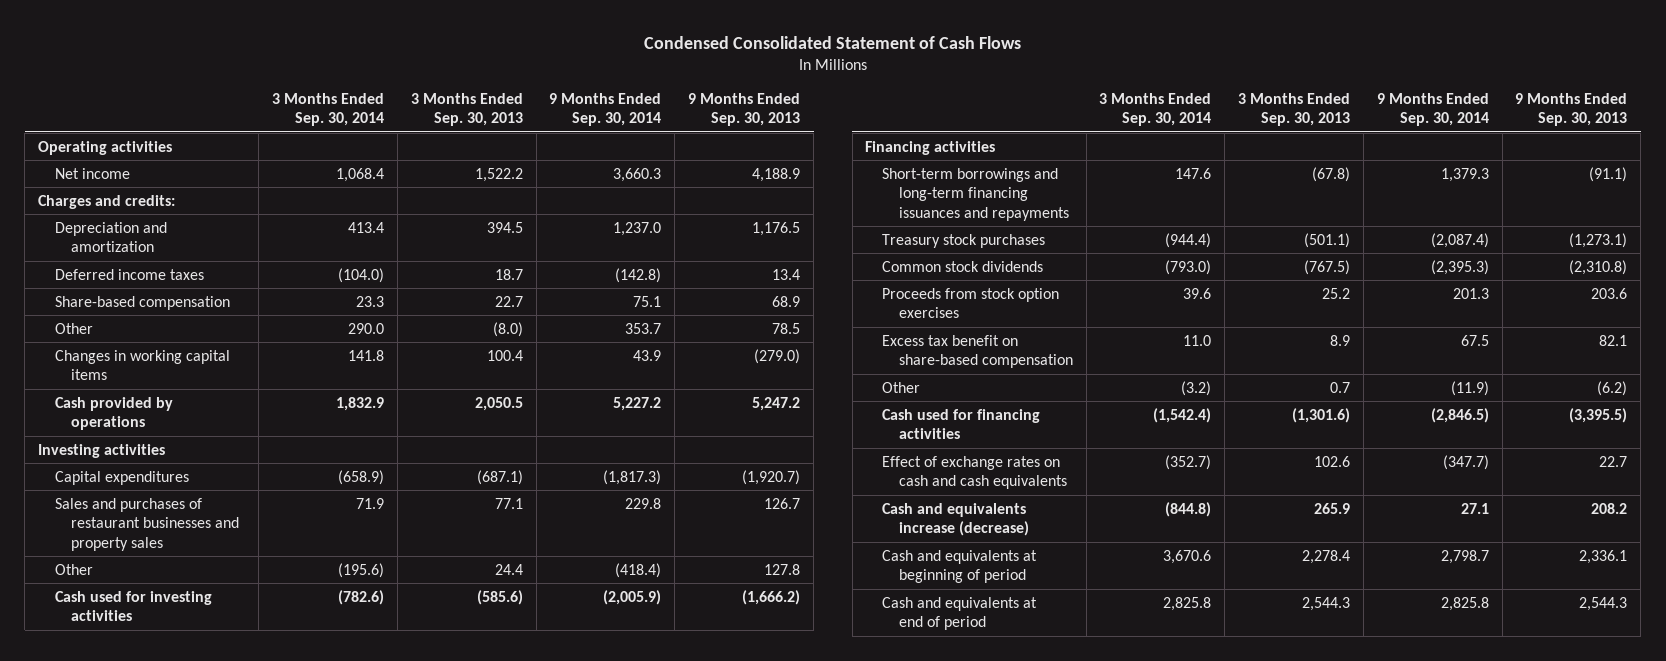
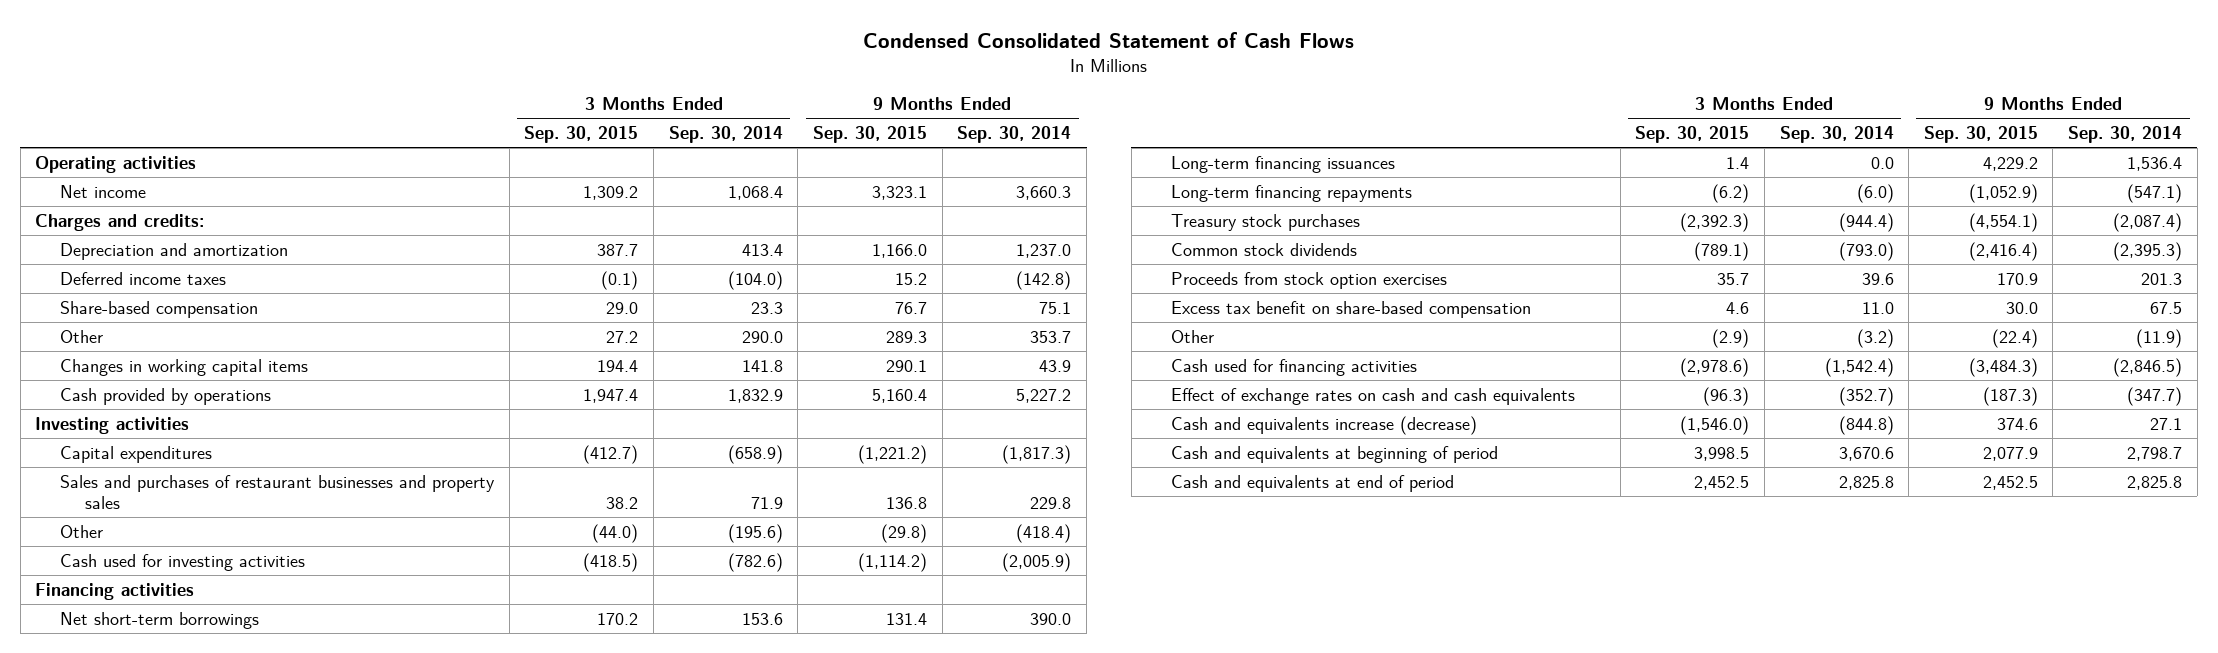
- | 3 Months Ended Sep. 30, 2014 | 3 Months Ended Sep. 30, 2013 | 9 Months Ended Sep. 30, 2014 | 9 Months Ended Sep. 30, 2013
+ | 3 Months Ended Sep. 30, 2015 | 3 Months Ended Sep. 30, 2014 | 9 Months Ended Sep. 30, 2015 | 9 Months Ended Sep. 30, 2014
- Short-term borrowings and long-term financing issuances and repayments | 147.6 | (67.8) | 1,379.3 | (91.1)
+ Net short-term borrowings | 170.2 | 153.6 | 131.4 | 390.0
+ Long-term financing issuances | 1.4 | 0.0 | 4,229.2 | 1,536.4
+ Long-term financing repayments | (6.2) | (6.0) | (1,052.9) | (547.1)

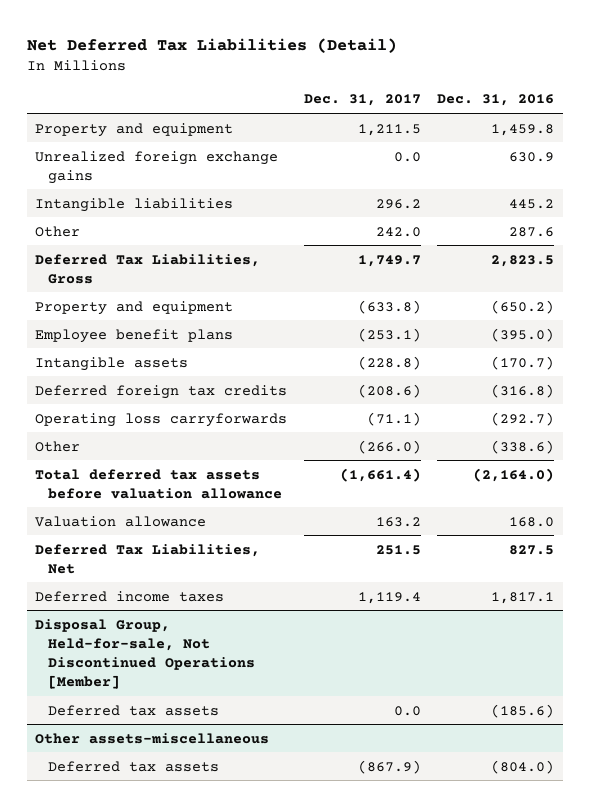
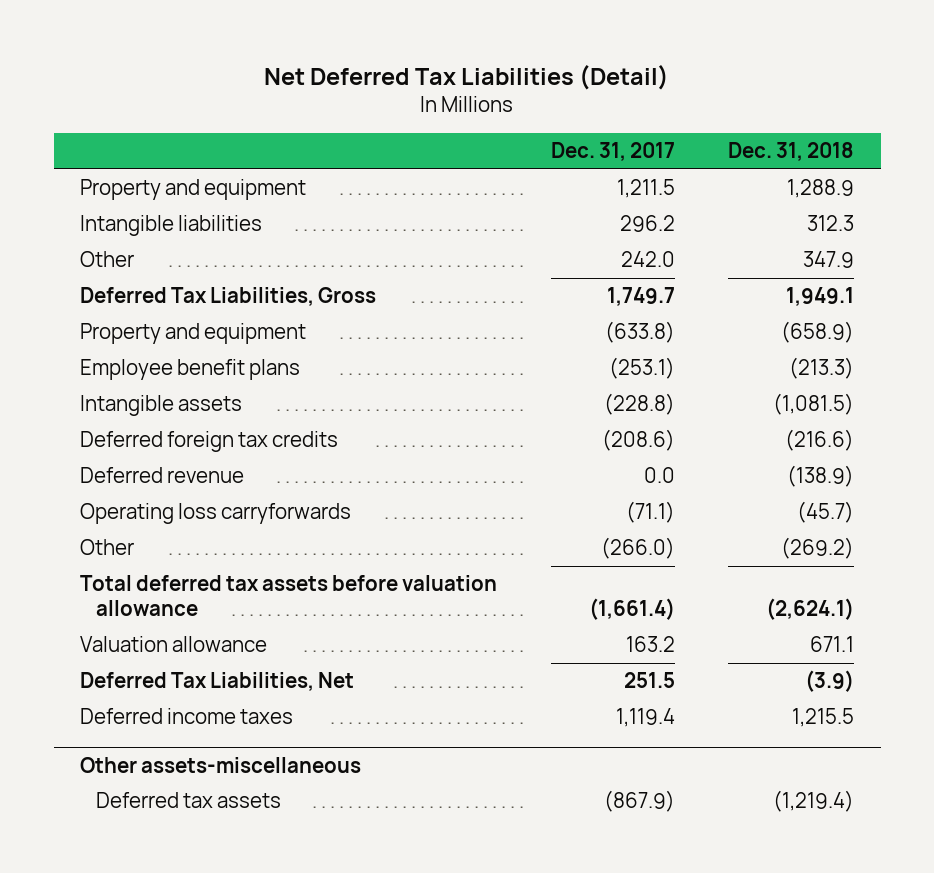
- | Dec. 31, 2017 | Dec. 31, 2016
+ | Dec. 31, 2017 | Dec. 31, 2018
- Unrealized foreign exchange gains | 0.0 | 630.9
+ Deferred revenue | 0.0 | (138.9)
- Disposal Group, Held-for-sale, Not Discontinued Operations [Member]
- Deferred tax assets | 0.0 | (185.6)

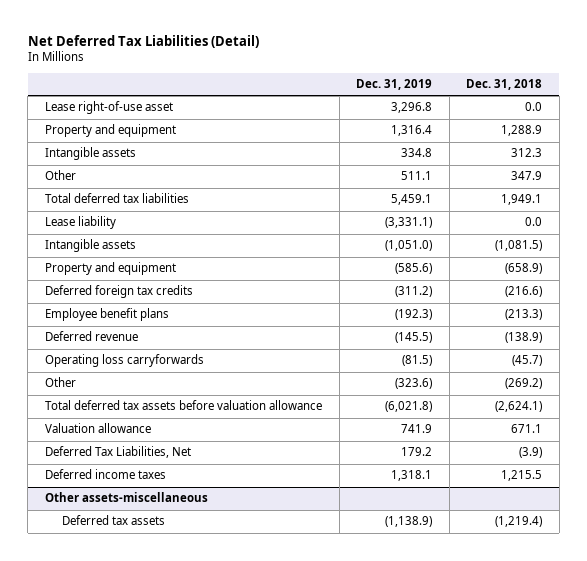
- | Dec. 31, 2017 | Dec. 31, 2018
+ | Dec. 31, 2019 | Dec. 31, 2018
+ Lease right-of-use asset | 3,296.8 | 0.0
- Intangible liabilities | 296.2 | 312.3
+ Intangible assets | 334.8 | 312.3
- Deferred Tax Liabilities, Gross | 1,749.7 | 1,949.1
+ Total deferred tax liabilities | 5,459.1 | 1,949.1
+ Lease liability | (3,331.1) | 0.0
moved down: Property and equipment | (585.6) | (658.9)
moved down: Employee benefit plans | (192.3) | (213.3)

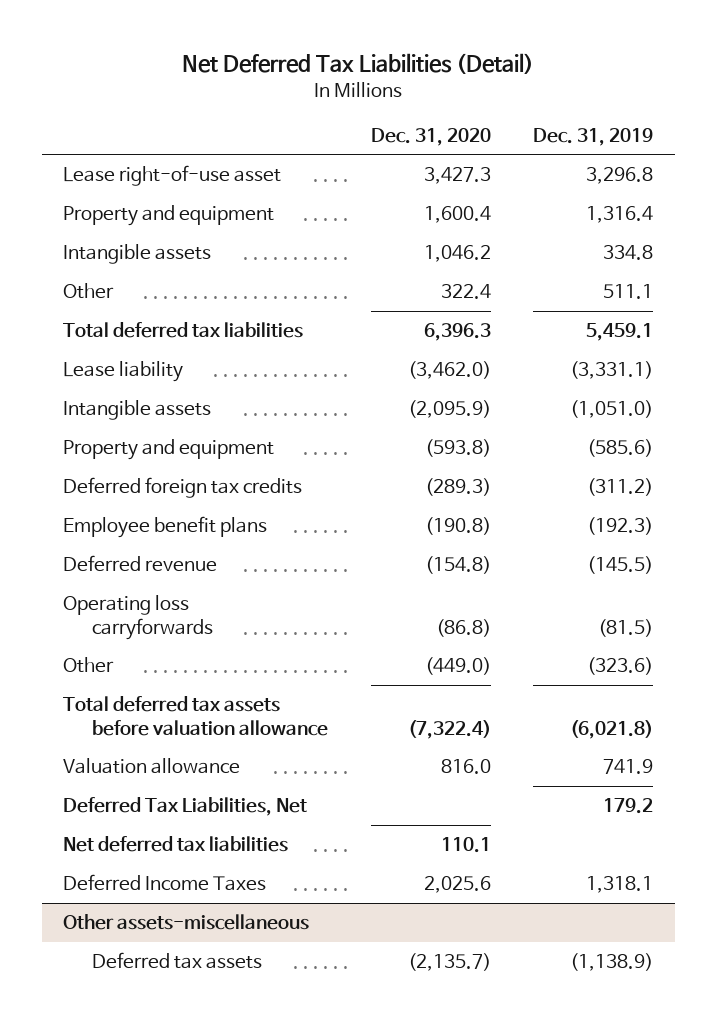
- | Dec. 31, 2019 | Dec. 31, 2018
+ | Dec. 31, 2020 | Dec. 31, 2019
- Deferred income taxes | 1,318.1 | 1,215.5
+ Net deferred tax liabilities | 110.1 |
+ Deferred Income Taxes | 2,025.6 | 1,318.1

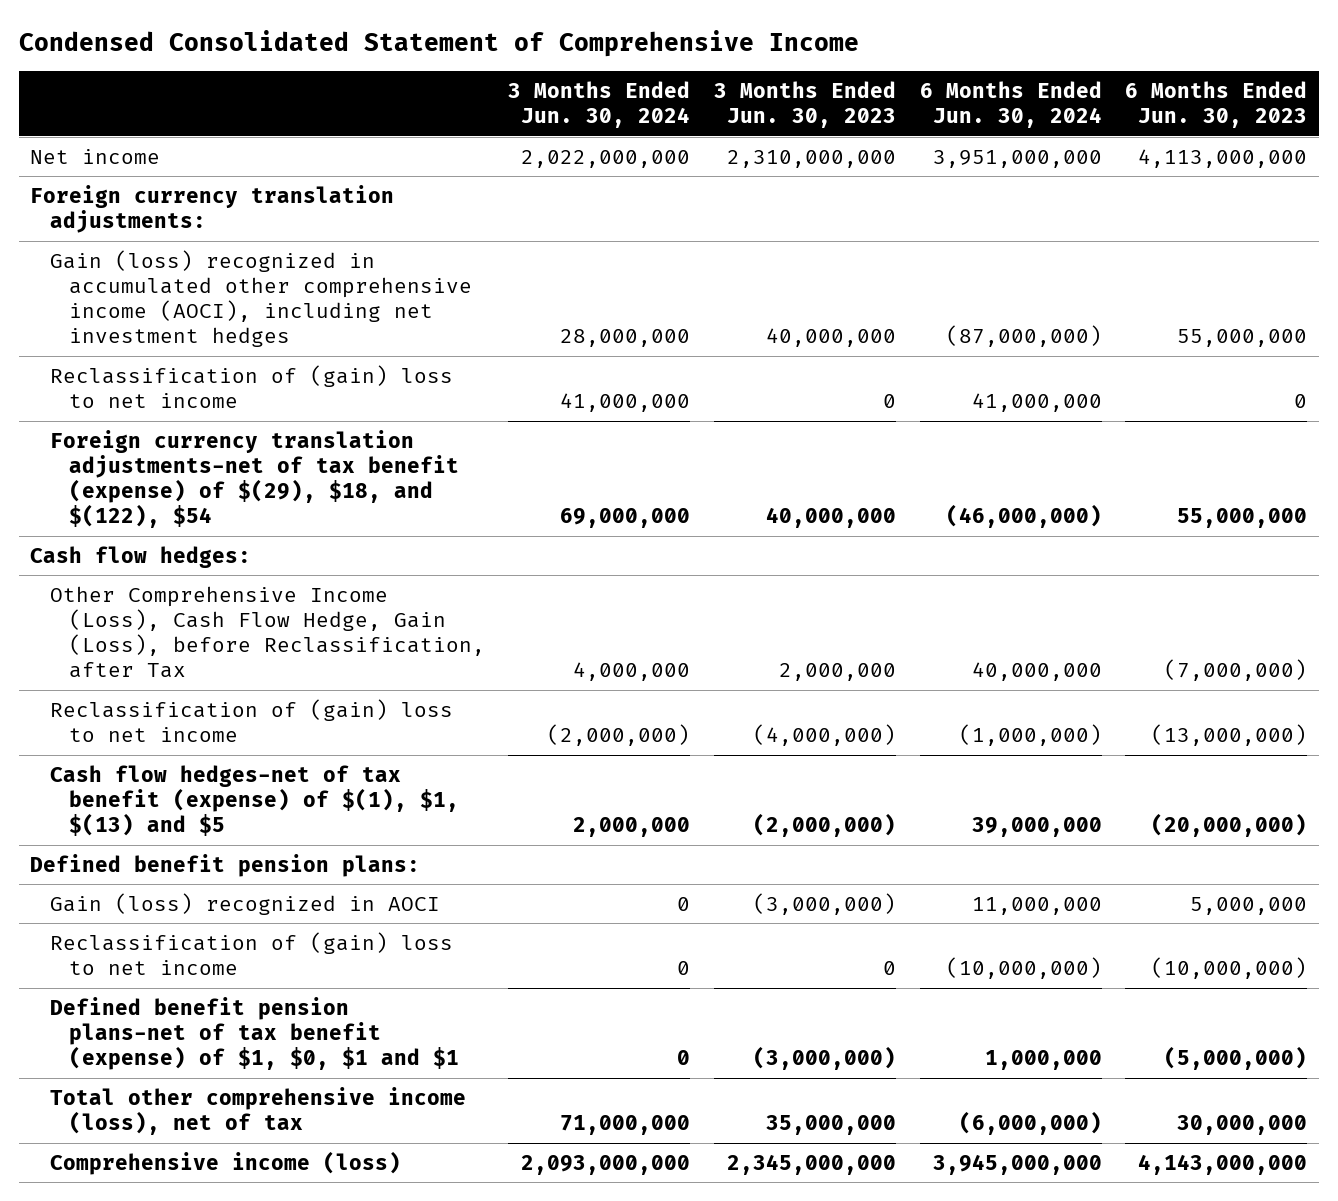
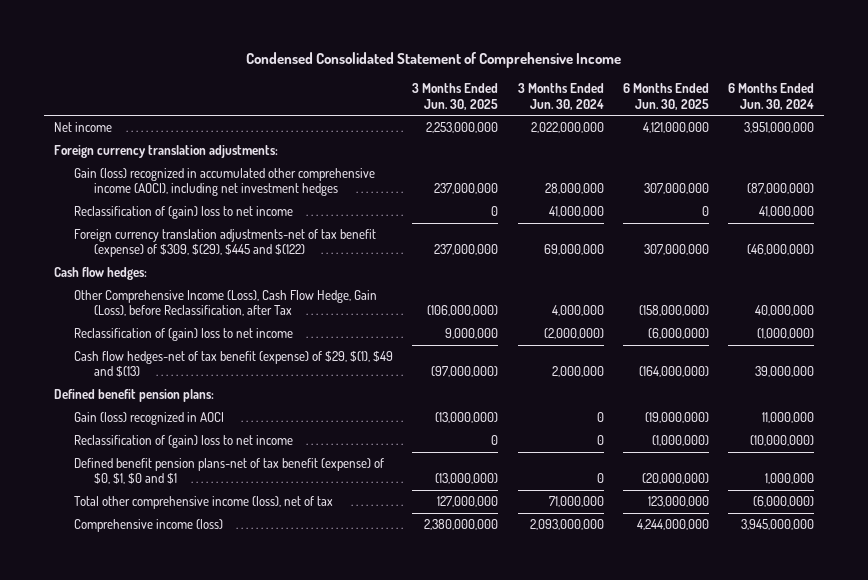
- | 3 Months Ended Jun. 30, 2024 | 3 Months Ended Jun. 30, 2023 | 6 Months Ended Jun. 30, 2024 | 6 Months Ended Jun. 30, 2023
+ | 3 Months Ended Jun. 30, 2025 | 3 Months Ended Jun. 30, 2024 | 6 Months Ended Jun. 30, 2025 | 6 Months Ended Jun. 30, 2024
- Foreign currency translation adjustments-net of tax benefit (expense) of $(29), $18, and $(122), $54 | 69,000,000 | 40,000,000 | (46,000,000) | 55,000,000
+ Foreign currency translation adjustments-net of tax benefit (expense) of $309, $(29), $445 and $(122) | 237,000,000 | 69,000,000 | 307,000,000 | (46,000,000)
- Cash flow hedges-net of tax benefit (expense) of $(1), $1, $(13) and $5 | 2,000,000 | (2,000,000) | 39,000,000 | (20,000,000)
+ Cash flow hedges-net of tax benefit (expense) of $29, $(1), $49 and $(13) | (97,000,000) | 2,000,000 | (164,000,000) | 39,000,000
- Defined benefit pension plans-net of tax benefit (expense) of $1, $0, $1 and $1 | 0 | (3,000,000) | 1,000,000 | (5,000,000)
+ Defined benefit pension plans-net of tax benefit (expense) of $0, $1, $0 and $1 | (13,000,000) | 0 | (20,000,000) | 1,000,000

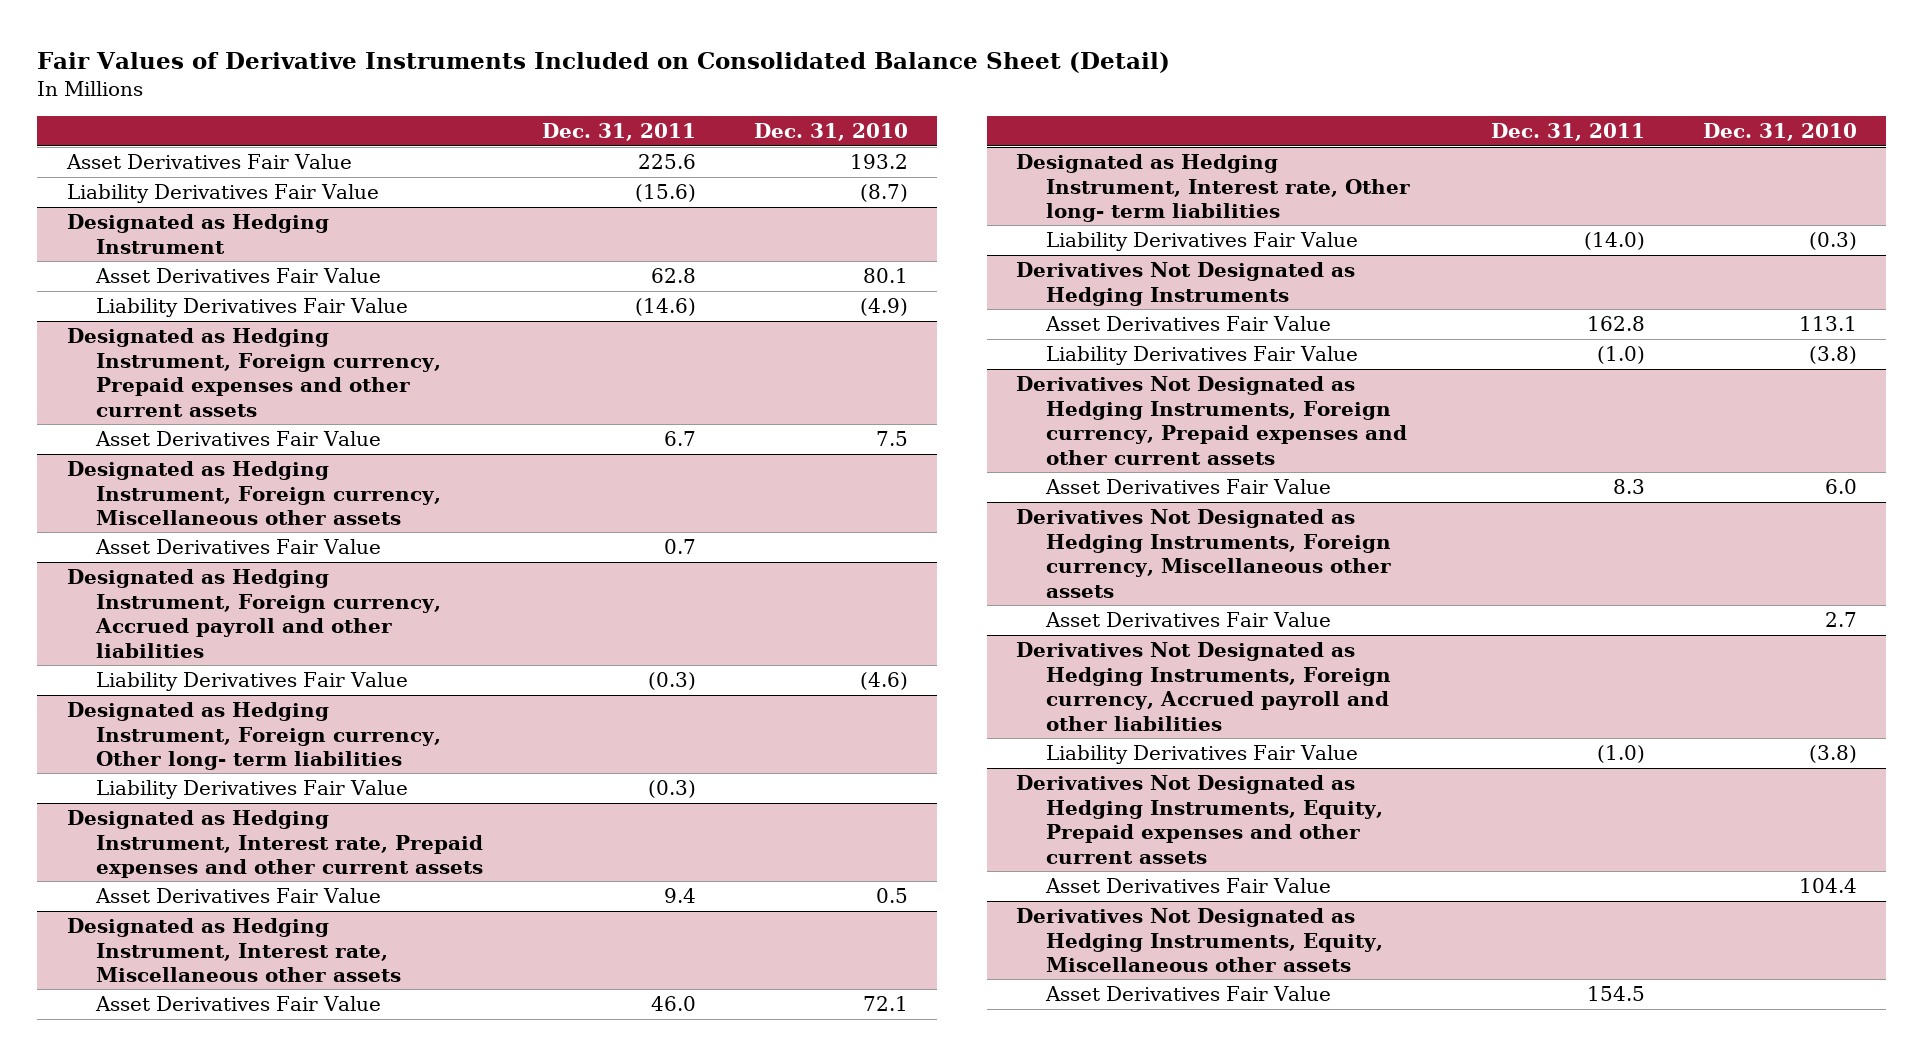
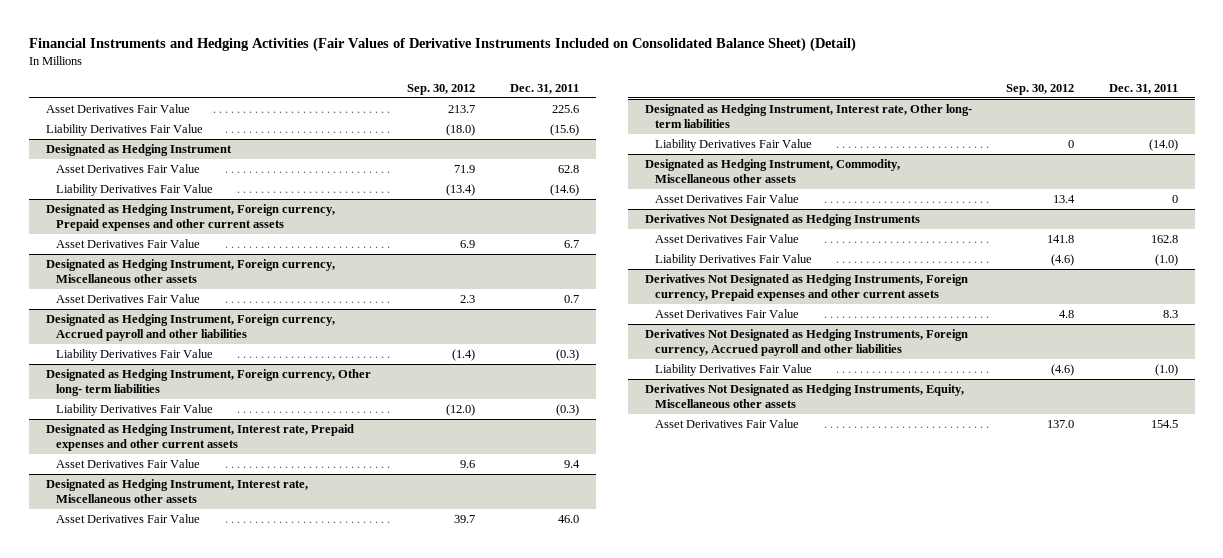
- Fair Values of Derivative Instruments Included on Consolidated Balance Sheet (Detail)
+ Financial Instruments and Hedging Activities (Fair Values of Derivative Instruments Included on Consolidated Balance Sheet) (Detail)
- | Dec. 31, 2011 | Dec. 31, 2010
+ | Sep. 30, 2012 | Dec. 31, 2011
+ Designated as Hedging Instrument, Commodity, Miscellaneous other assets
+ Asset Derivatives Fair Value | 13.4 | 0
- Derivatives Not Designated as Hedging Instruments, Foreign currency, Miscellaneous other assets
- Asset Derivatives Fair Value | | 2.7
- Derivatives Not Designated as Hedging Instruments, Equity, Prepaid expenses and other current assets
- Asset Derivatives Fair Value | | 104.4

